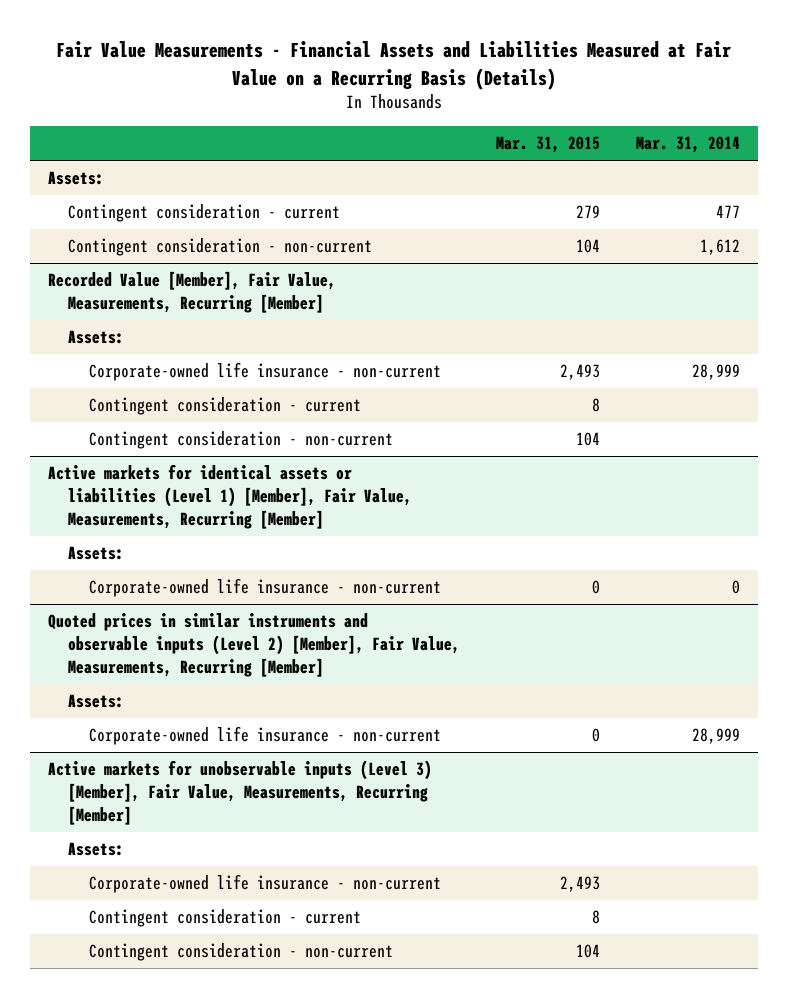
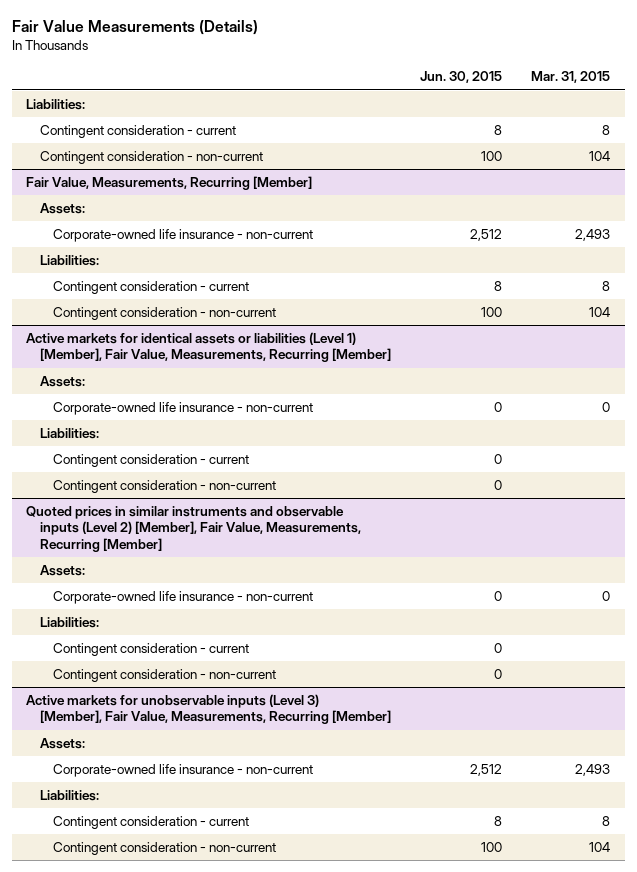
- Fair Value Measurements - Financial Assets and Liabilities Measured at Fair Value on a Recurring Basis (Details)
+ Fair Value Measurements (Details)
- | Mar. 31, 2015 | Mar. 31, 2014
+ | Jun. 30, 2015 | Mar. 31, 2015
- Assets:
- Contingent consideration - current | 279 | 477
+ Liabilities:
+ Contingent consideration - current | 8 | 8
- Recorded Value [Member], Fair Value, Measurements, Recurring [Member]
+ Fair Value, Measurements, Recurring [Member]
+ Liabilities:
@ Active markets for identical assets or liabilities (Level 1) [Member], Fair Value, Measurements, Recurring [Member]
+ Liabilities:
+ Contingent consideration - current | 0 |
+ Contingent consideration - non-current | 0 |
@ Quoted prices in similar instruments and observable inputs (Level 2) [Member], Fair Value, Measurements, Recurring [Member]
+ Liabilities:
+ Contingent consideration - current | 0 |
+ Contingent consideration - non-current | 0 |
@ Active markets for unobservable inputs (Level 3) [Member], Fair Value, Measurements, Recurring [Member]
+ Liabilities:

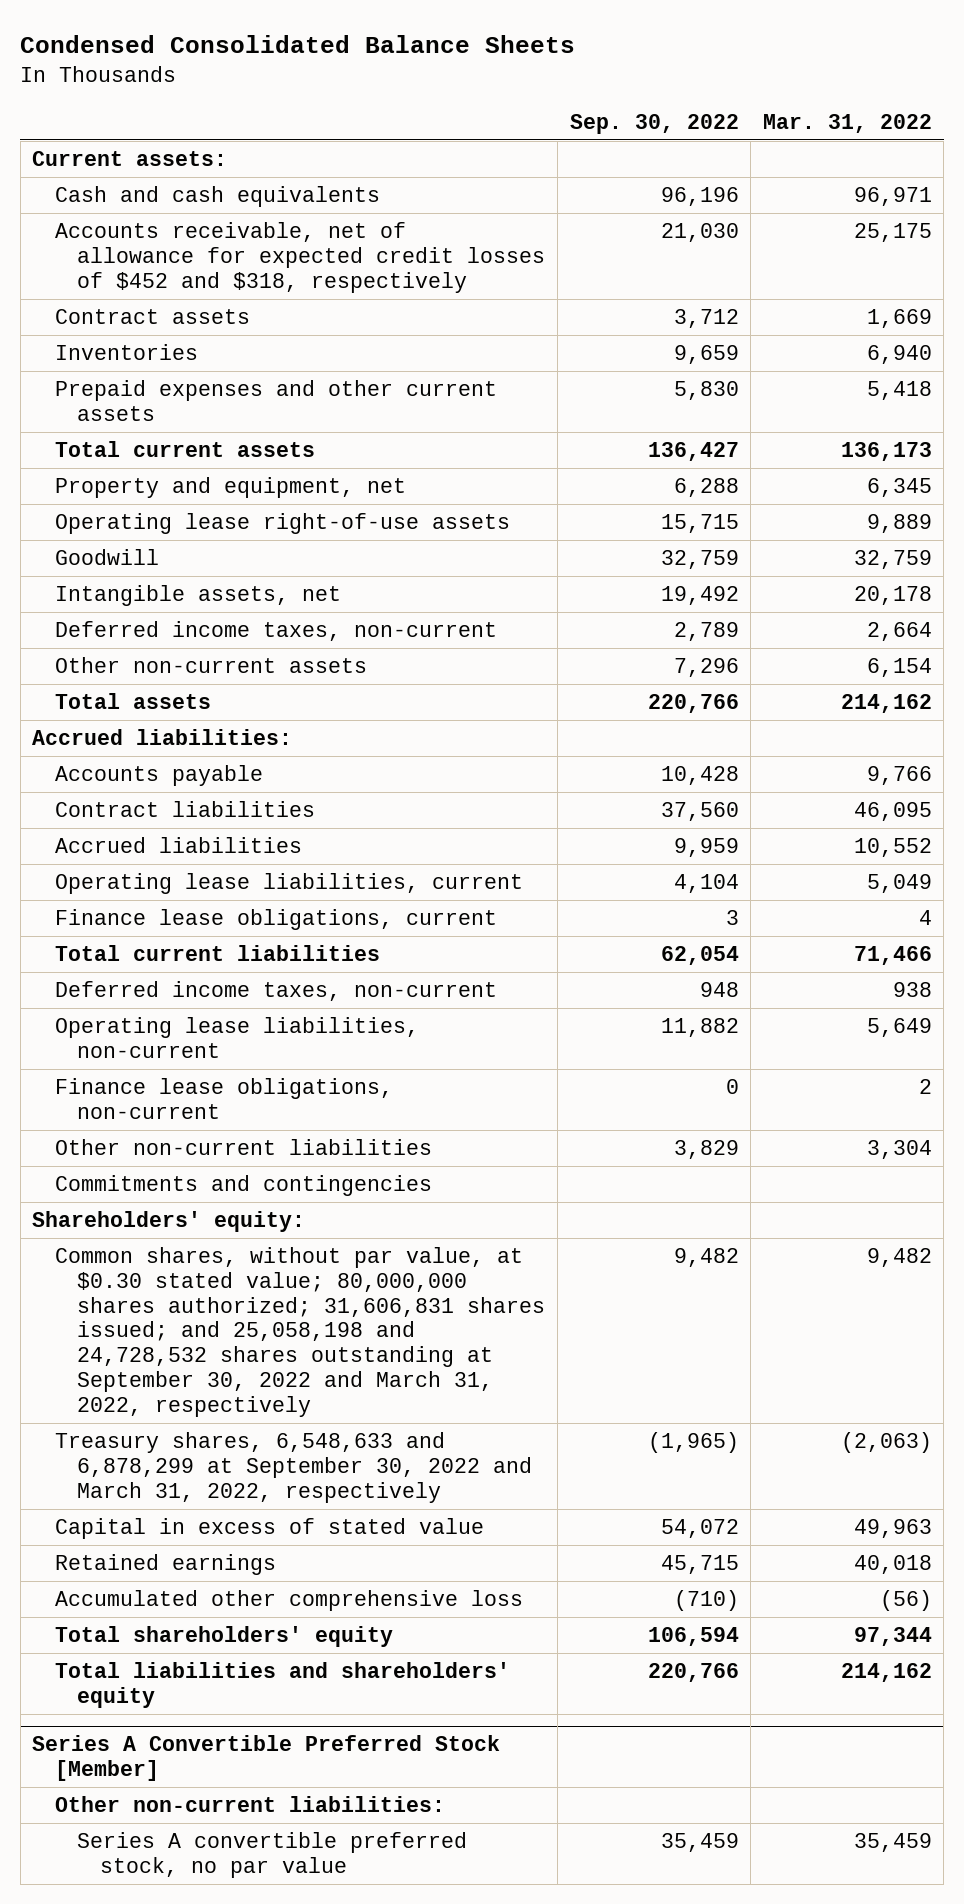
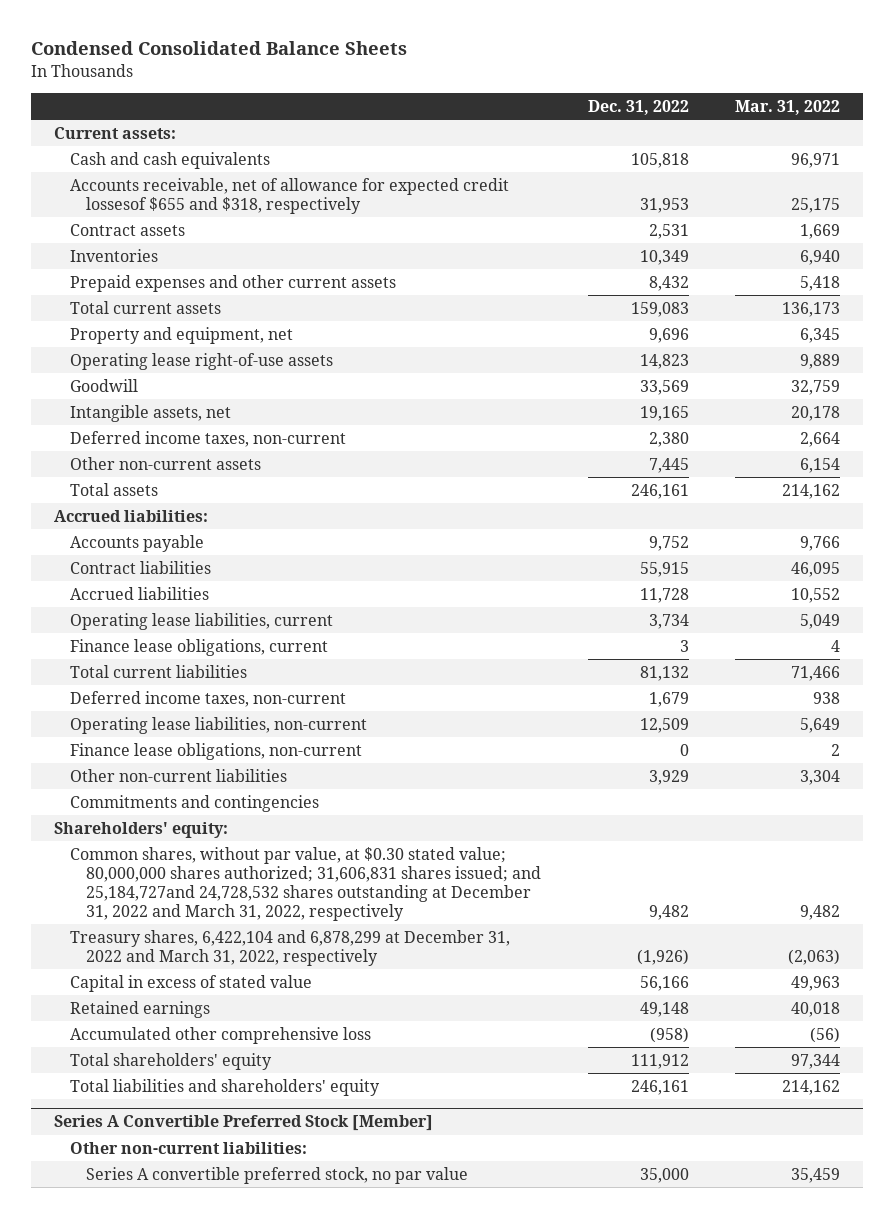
- | Sep. 30, 2022 | Mar. 31, 2022
+ | Dec. 31, 2022 | Mar. 31, 2022
- Accounts receivable, net of allowance for expected credit losses of $452 and $318, respectively | 21,030 | 25,175
+ Accounts receivable, net of allowance for expected credit lossesof $655 and $318, respectively | 31,953 | 25,175
- Common shares, without par value, at $0.30 stated value; 80,000,000 shares authorized; 31,606,831 shares issued; and 25,058,198 and 24,728,532 shares outstanding at September 30, 2022 and March 31, 2022, respectively | 9,482 | 9,482
- Treasury shares, 6,548,633 and 6,878,299 at September 30, 2022 and March 31, 2022, respectively | (1,965) | (2,063)
+ Common shares, without par value, at $0.30 stated value; 80,000,000 shares authorized; 31,606,831 shares issued; and 25,184,727and 24,728,532 shares outstanding at December 31, 2022 and March 31, 2022, respectively | 9,482 | 9,482
+ Treasury shares, 6,422,104 and 6,878,299 at December 31, 2022 and March 31, 2022, respectively | (1,926) | (2,063)

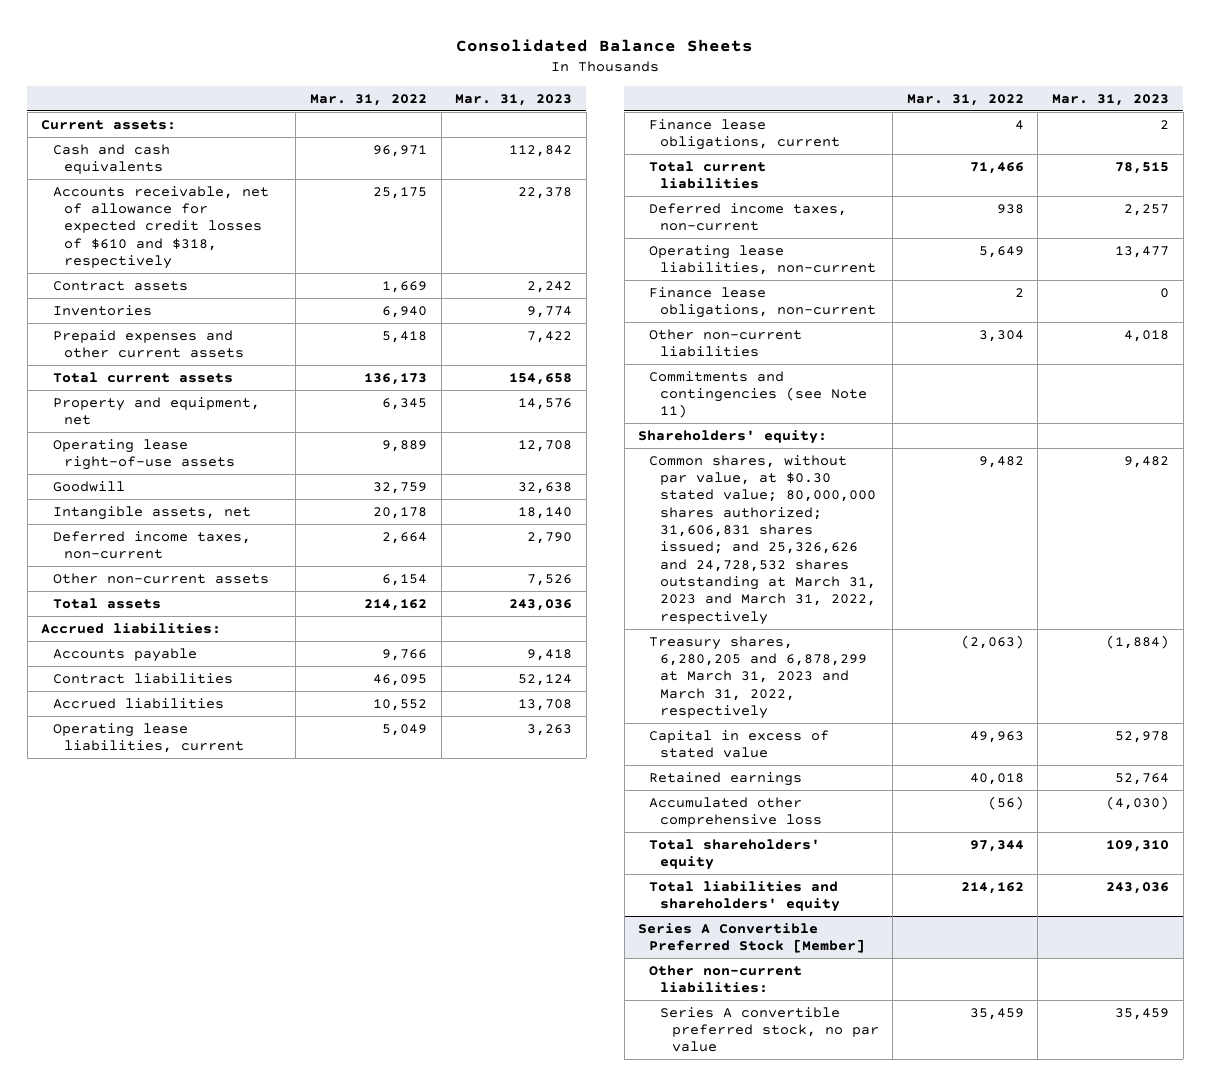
- Condensed Consolidated Balance Sheets
+ Consolidated Balance Sheets
- | Dec. 31, 2022 | Mar. 31, 2022
+ | Mar. 31, 2022 | Mar. 31, 2023
- Accounts receivable, net of allowance for expected credit lossesof $655 and $318, respectively | 31,953 | 25,175
+ Accounts receivable, net of allowance for expected credit losses of $610 and $318, respectively | 25,175 | 22,378
- Commitments and contingencies
+ Commitments and contingencies (see Note 11)
- Common shares, without par value, at $0.30 stated value; 80,000,000 shares authorized; 31,606,831 shares issued; and 25,184,727and 24,728,532 shares outstanding at December 31, 2022 and March 31, 2022, respectively | 9,482 | 9,482
- Treasury shares, 6,422,104 and 6,878,299 at December 31, 2022 and March 31, 2022, respectively | (1,926) | (2,063)
+ Common shares, without par value, at $0.30 stated value; 80,000,000 shares authorized; 31,606,831 shares issued; and 25,326,626 and 24,728,532 shares outstanding at March 31, 2023 and March 31, 2022, respectively | 9,482 | 9,482
+ Treasury shares, 6,280,205 and 6,878,299 at March 31, 2023 and March 31, 2022, respectively | (2,063) | (1,884)

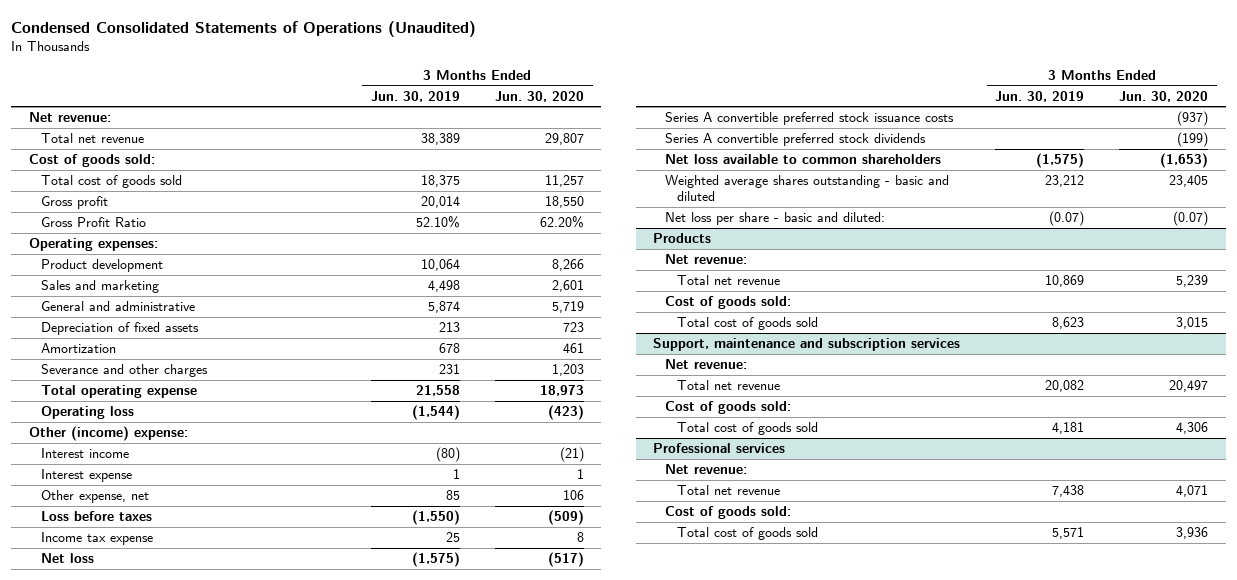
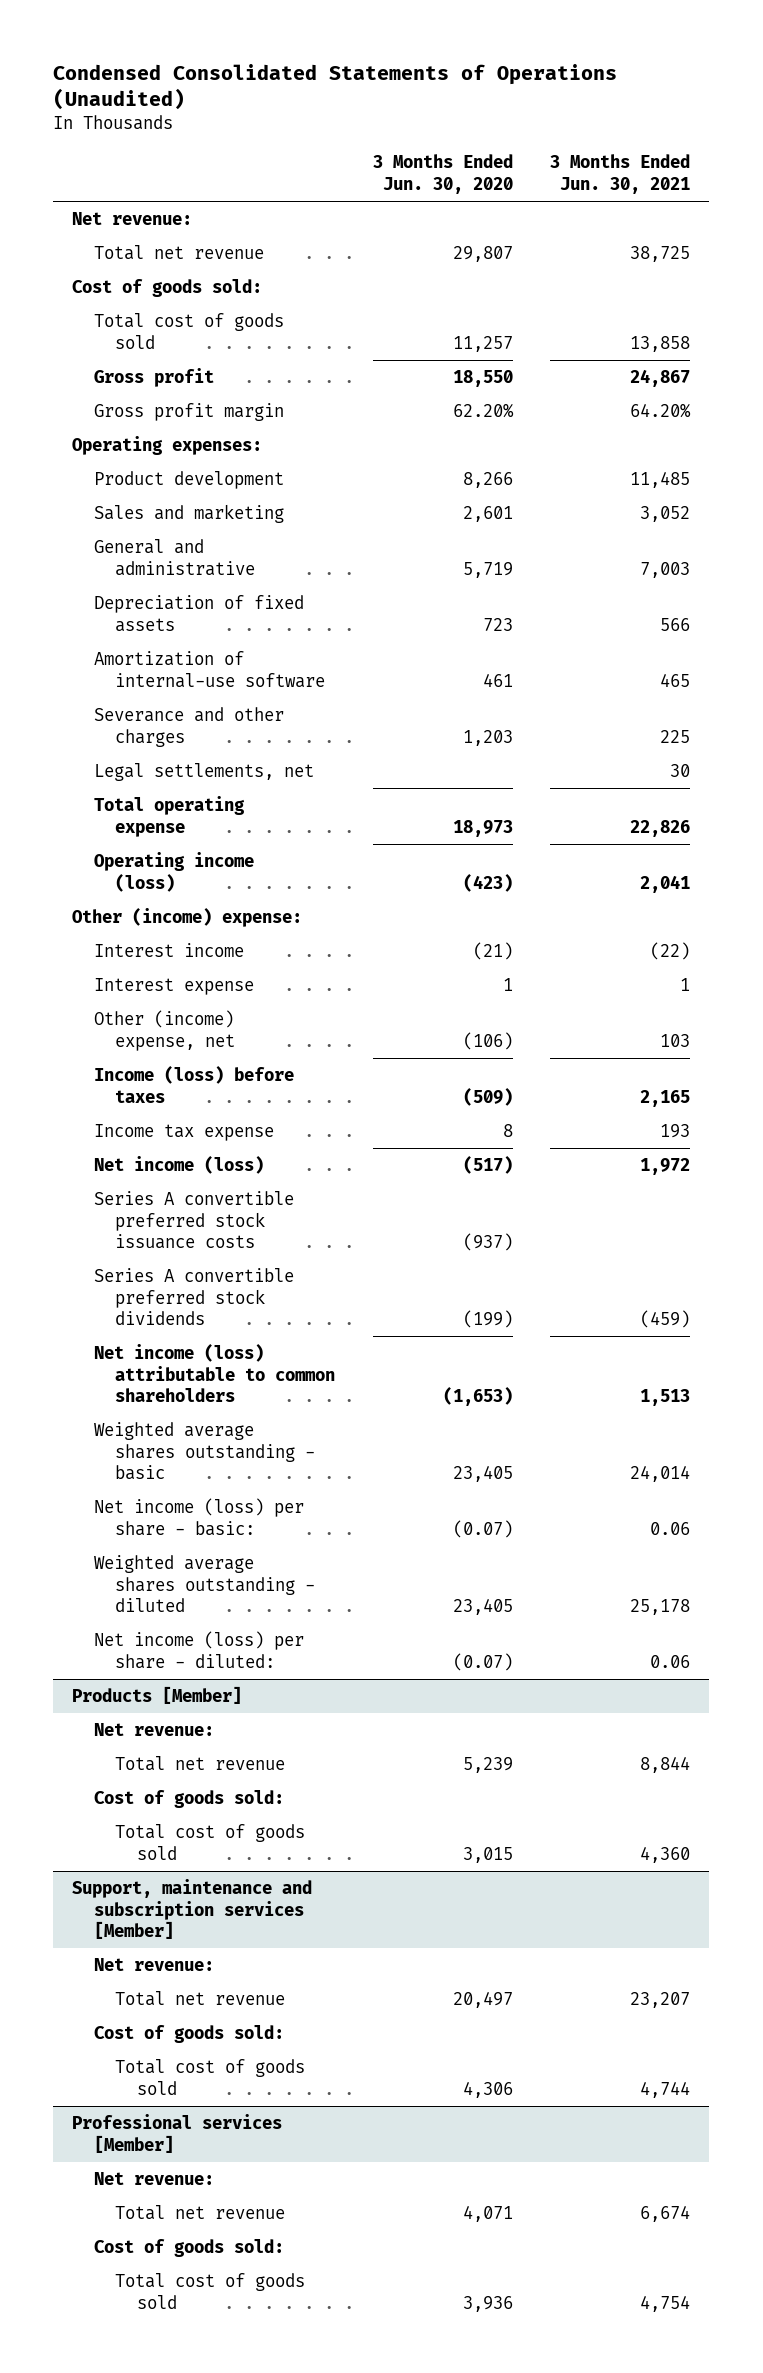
- | 3 Months Ended Jun. 30, 2019 | 3 Months Ended Jun. 30, 2020
+ | 3 Months Ended Jun. 30, 2020 | 3 Months Ended Jun. 30, 2021
- Gross Profit Ratio | 52.10% | 62.20%
+ Gross profit margin | 62.20% | 64.20%
- Amortization | 678 | 461
+ Amortization of internal-use software | 461 | 465
+ Legal settlements, net | | 30
- Operating loss | (1,544) | (423)
+ Operating income (loss) | (423) | 2,041
- Other expense, net | 85 | 106
- Loss before taxes | (1,550) | (509)
+ Other (income) expense, net | (106) | 103
+ Income (loss) before taxes | (509) | 2,165
- Net loss | (1,575) | (517)
+ Net income (loss) | (517) | 1,972
- Net loss available to common shareholders | (1,575) | (1,653)
- Weighted average shares outstanding - basic and diluted | 23,212 | 23,405
- Net loss per share - basic and diluted: | (0.07) | (0.07)
- Products
+ Net income (loss) attributable to common shareholders | (1,653) | 1,513
+ Weighted average shares outstanding - basic | 23,405 | 24,014
+ Net income (loss) per share - basic: | (0.07) | 0.06
+ Weighted average shares outstanding - diluted | 23,405 | 25,178
+ Net income (loss) per share - diluted: | (0.07) | 0.06
+ Products [Member]
- Support, maintenance and subscription services
+ Support, maintenance and subscription services [Member]
- Professional services
+ Professional services [Member]

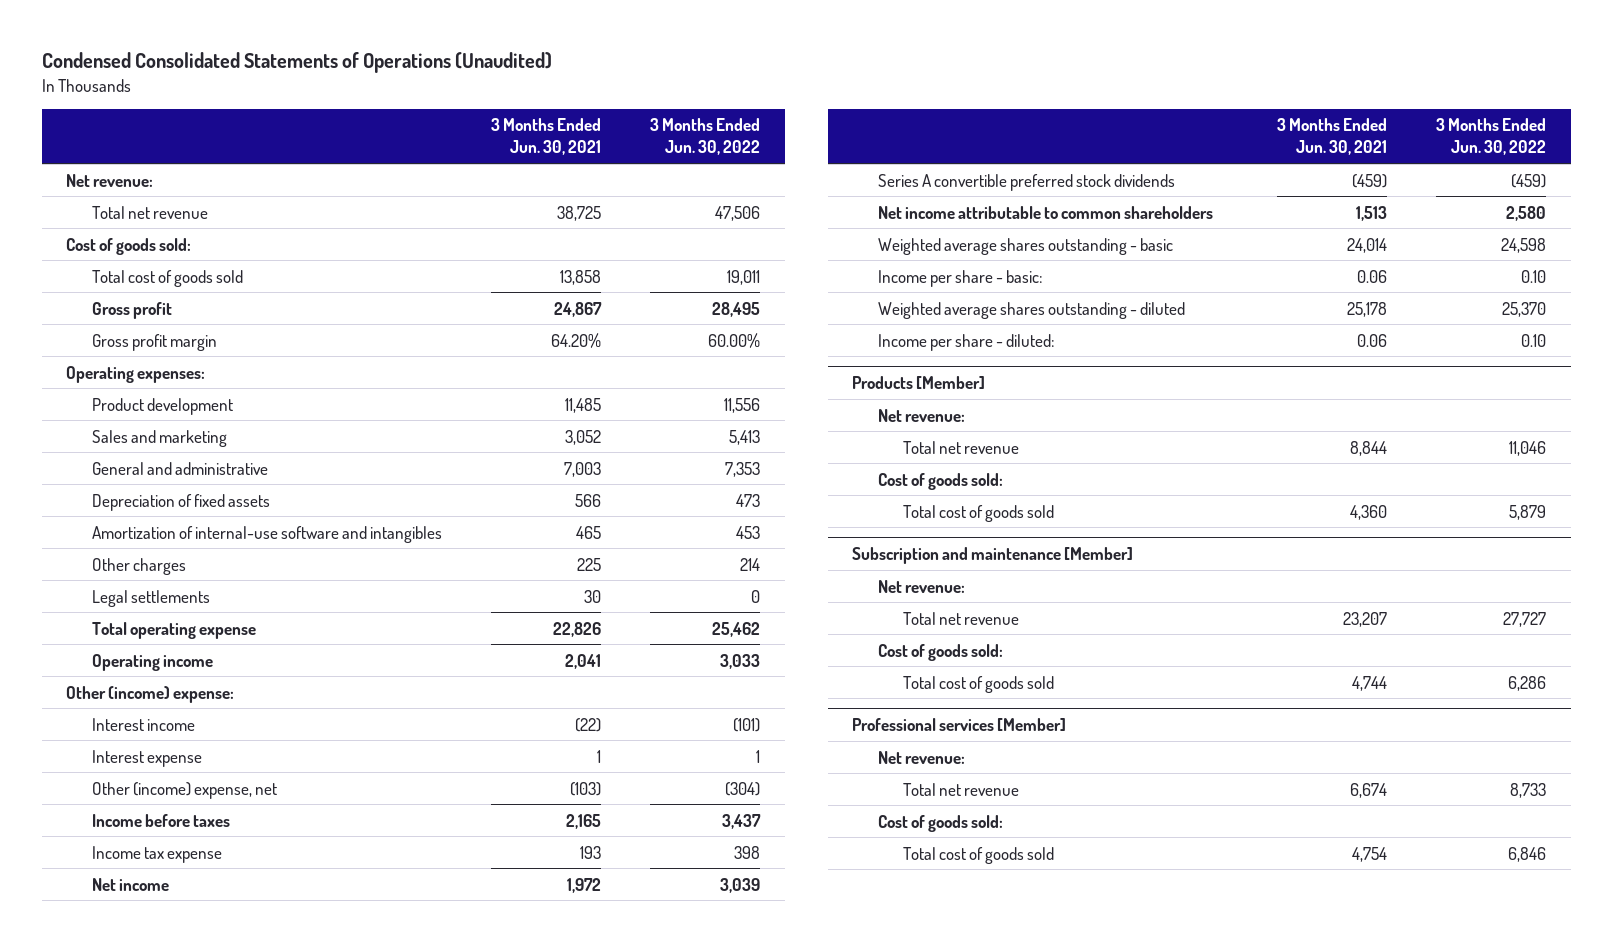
- | 3 Months Ended Jun. 30, 2020 | 3 Months Ended Jun. 30, 2021
+ | 3 Months Ended Jun. 30, 2021 | 3 Months Ended Jun. 30, 2022
- Amortization of internal-use software | 461 | 465
- Severance and other charges | 1,203 | 225
- Legal settlements, net | | 30
+ Amortization of internal-use software and intangibles | 465 | 453
+ Other charges | 225 | 214
+ Legal settlements | 30 | 0
- Operating income (loss) | (423) | 2,041
+ Operating income | 2,041 | 3,033
- Other (income) expense, net | (106) | 103
- Income (loss) before taxes | (509) | 2,165
+ Other (income) expense, net | (103) | (304)
+ Income before taxes | 2,165 | 3,437
- Net income (loss) | (517) | 1,972
- Series A convertible preferred stock issuance costs | (937) |
+ Net income | 1,972 | 3,039
- Net income (loss) attributable to common shareholders | (1,653) | 1,513
+ Net income attributable to common shareholders | 1,513 | 2,580
- Net income (loss) per share - basic: | (0.07) | 0.06
+ Income per share - basic: | 0.06 | 0.10
- Net income (loss) per share - diluted: | (0.07) | 0.06
+ Income per share - diluted: | 0.06 | 0.10
- Support, maintenance and subscription services [Member]
+ Subscription and maintenance [Member]

